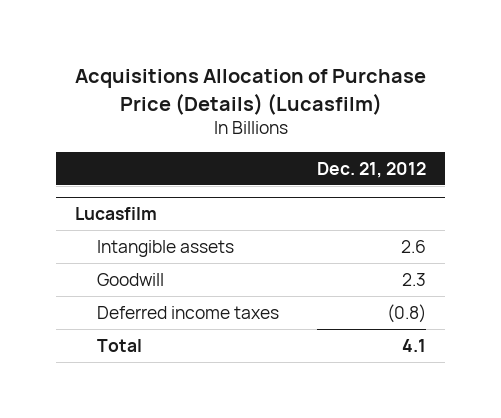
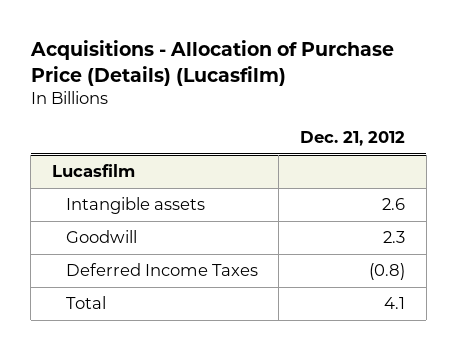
- Acquisitions Allocation of Purchase Price (Details) (Lucasfilm)
+ Acquisitions - Allocation of Purchase Price (Details) (Lucasfilm)
@ Lucasfilm
- Deferred income taxes | (0.8)
+ Deferred Income Taxes | (0.8)

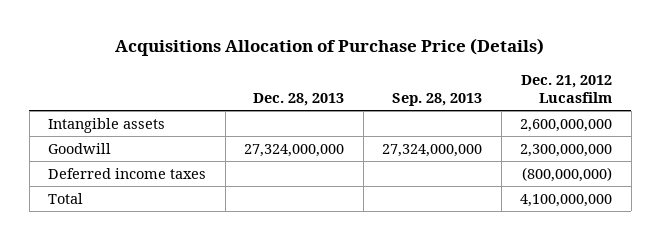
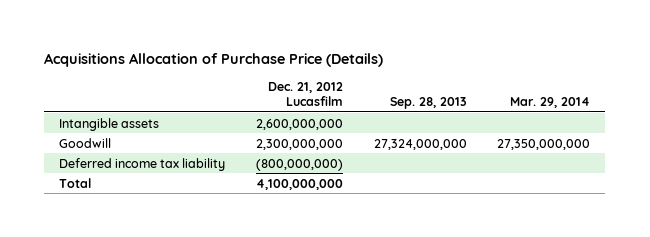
- | Dec. 28, 2013 | Sep. 28, 2013 | Dec. 21, 2012 Lucasfilm
+ | Dec. 21, 2012 Lucasfilm | Sep. 28, 2013 | Mar. 29, 2014
- Deferred income taxes | | | (800,000,000)
+ Deferred income tax liability | (800,000,000) | |

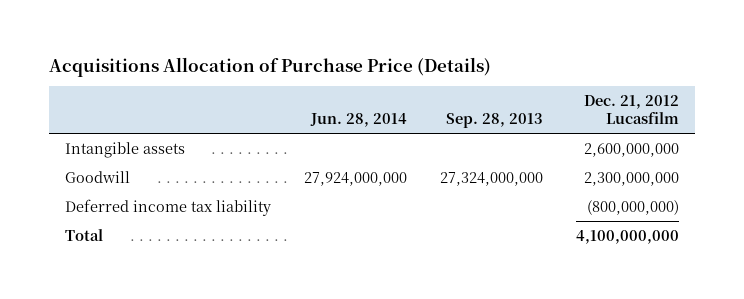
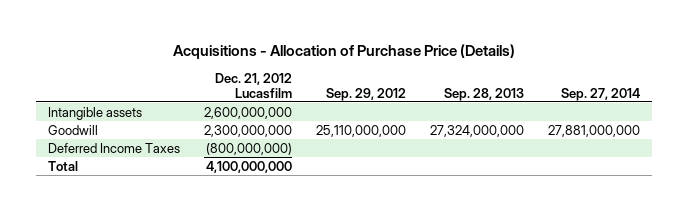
- Acquisitions Allocation of Purchase Price (Details)
+ Acquisitions - Allocation of Purchase Price (Details)
- | Jun. 28, 2014 | Sep. 28, 2013 | Dec. 21, 2012 Lucasfilm
+ | Dec. 21, 2012 Lucasfilm | Sep. 29, 2012 | Sep. 28, 2013 | Sep. 27, 2014
- Deferred income tax liability | | | (800,000,000)
+ Deferred Income Taxes | (800,000,000) | | |

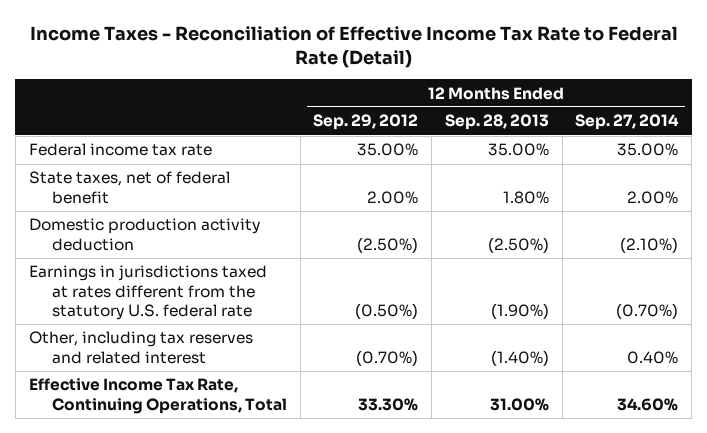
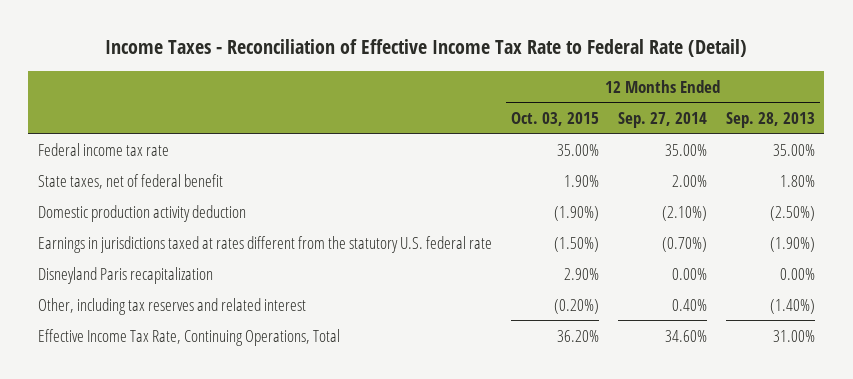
- | 12 Months Ended Sep. 29, 2012 | 12 Months Ended Sep. 28, 2013 | 12 Months Ended Sep. 27, 2014
+ | 12 Months Ended Oct. 03, 2015 | 12 Months Ended Sep. 27, 2014 | 12 Months Ended Sep. 28, 2013
+ Disneyland Paris recapitalization | 2.90% | 0.00% | 0.00%

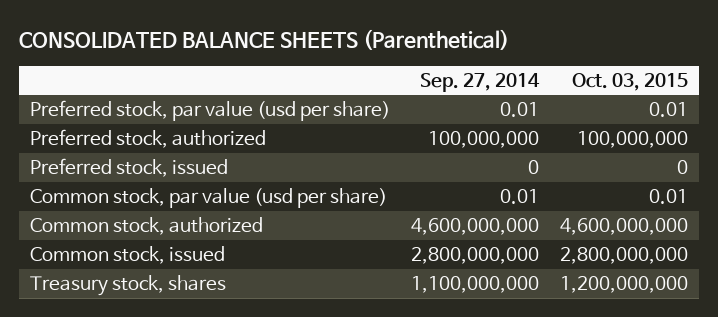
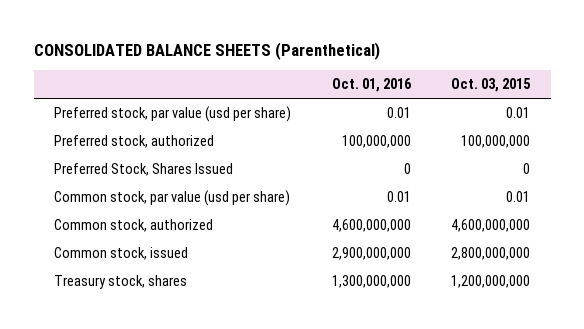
- | Sep. 27, 2014 | Oct. 03, 2015
+ | Oct. 01, 2016 | Oct. 03, 2015
- Preferred stock, issued | 0 | 0
+ Preferred Stock, Shares Issued | 0 | 0

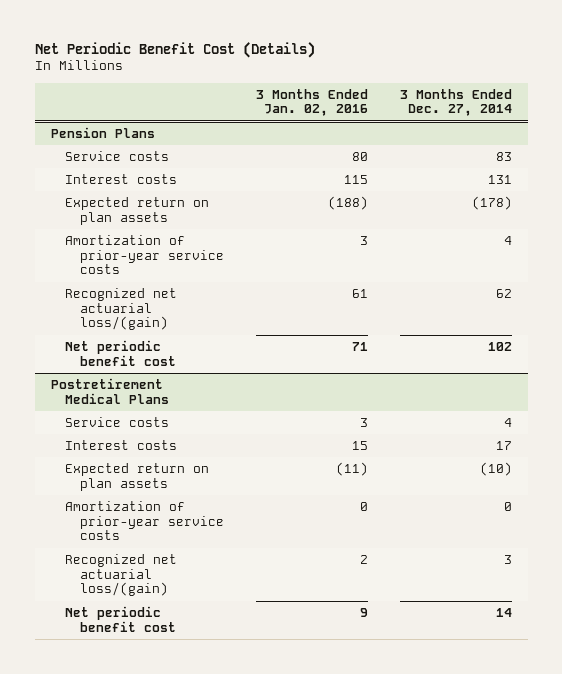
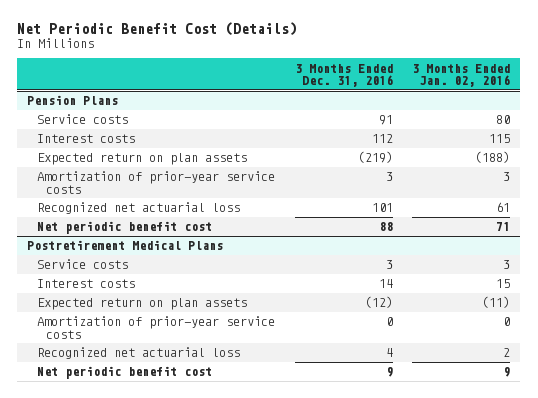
- | 3 Months Ended Jan. 02, 2016 | 3 Months Ended Dec. 27, 2014
+ | 3 Months Ended Dec. 31, 2016 | 3 Months Ended Jan. 02, 2016
@ Pension Plans
- Recognized net actuarial loss/(gain) | 61 | 62
+ Recognized net actuarial loss | 101 | 61
@ Postretirement Medical Plans
- Recognized net actuarial loss/(gain) | 2 | 3
+ Recognized net actuarial loss | 4 | 2

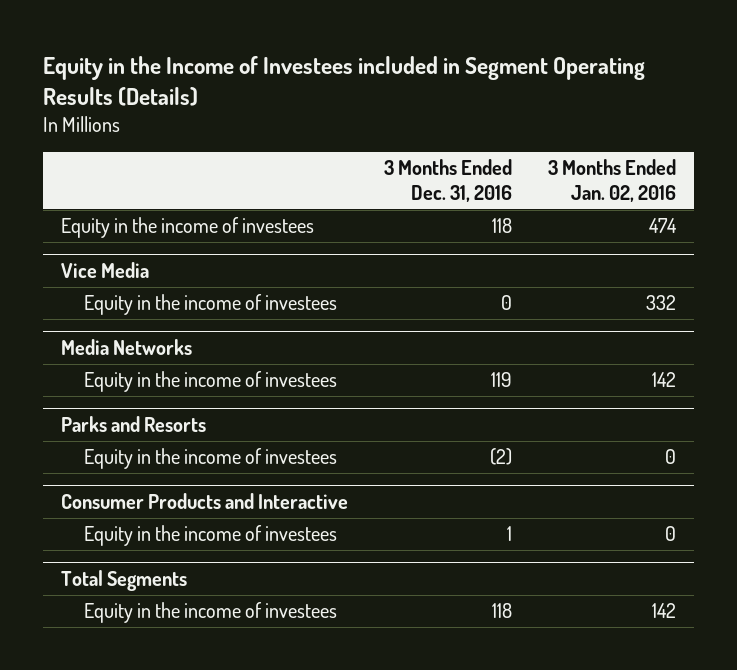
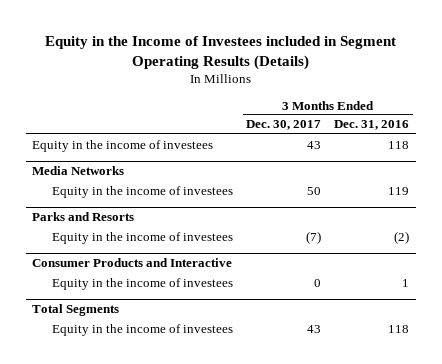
- | 3 Months Ended Dec. 31, 2016 | 3 Months Ended Jan. 02, 2016
+ | 3 Months Ended Dec. 30, 2017 | 3 Months Ended Dec. 31, 2016
- Vice Media
- Equity in the income of investees | 0 | 332

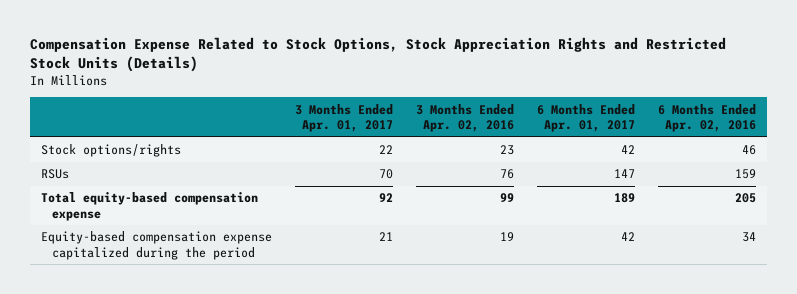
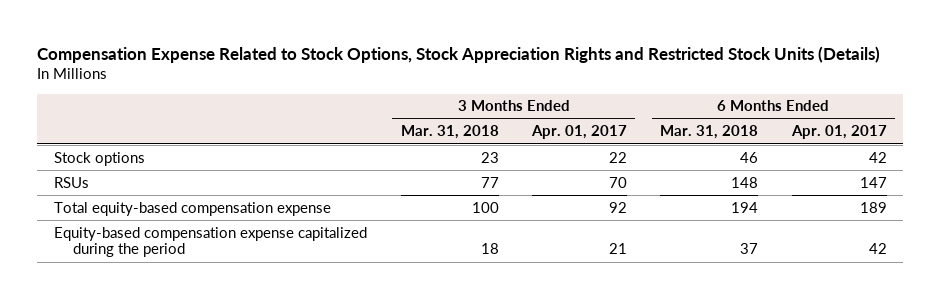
- | 3 Months Ended Apr. 01, 2017 | 3 Months Ended Apr. 02, 2016 | 6 Months Ended Apr. 01, 2017 | 6 Months Ended Apr. 02, 2016
+ | 3 Months Ended Mar. 31, 2018 | 3 Months Ended Apr. 01, 2017 | 6 Months Ended Mar. 31, 2018 | 6 Months Ended Apr. 01, 2017
- Stock options/rights | 22 | 23 | 42 | 46
+ Stock options | 23 | 22 | 46 | 42

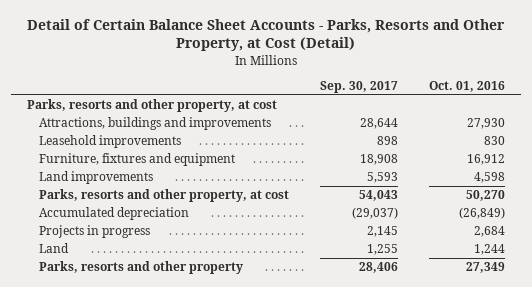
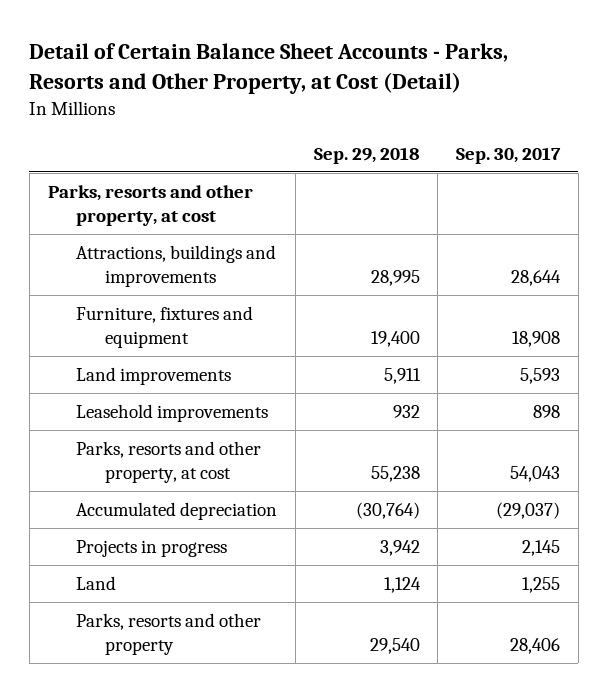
- | Sep. 30, 2017 | Oct. 01, 2016
+ | Sep. 29, 2018 | Sep. 30, 2017
moved down: Leasehold improvements | 932 | 898

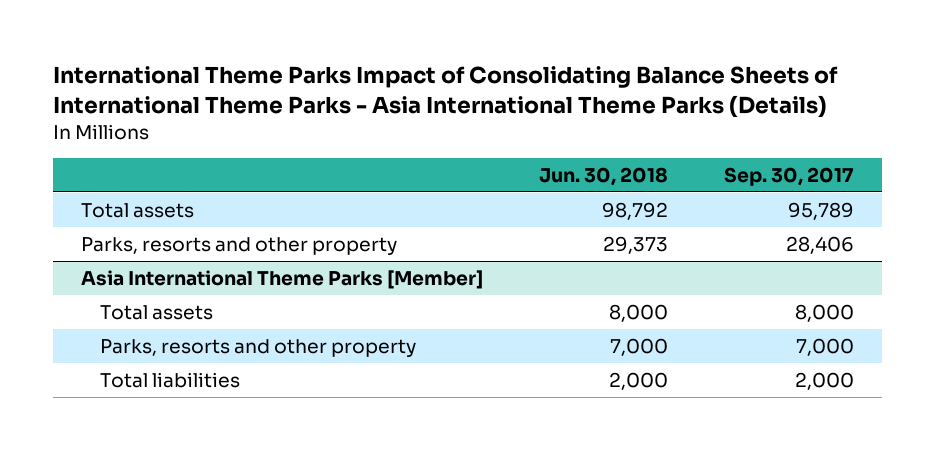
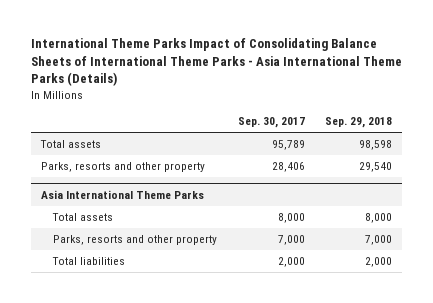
- | Jun. 30, 2018 | Sep. 30, 2017
+ | Sep. 30, 2017 | Sep. 29, 2018
- Asia International Theme Parks [Member]
+ Asia International Theme Parks

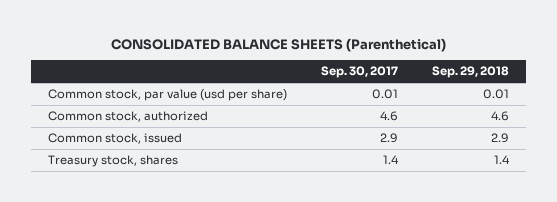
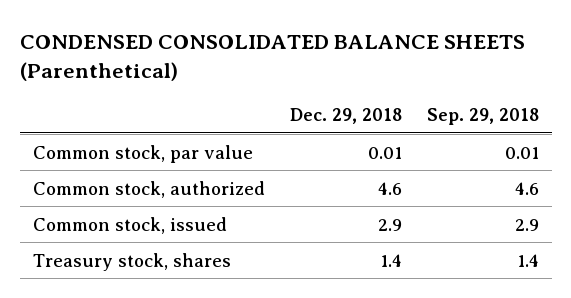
- CONSOLIDATED BALANCE SHEETS (Parenthetical)
+ CONDENSED CONSOLIDATED BALANCE SHEETS (Parenthetical)
- | Sep. 30, 2017 | Sep. 29, 2018
+ | Dec. 29, 2018 | Sep. 29, 2018
- Common stock, par value (usd per share) | 0.01 | 0.01
+ Common stock, par value | 0.01 | 0.01

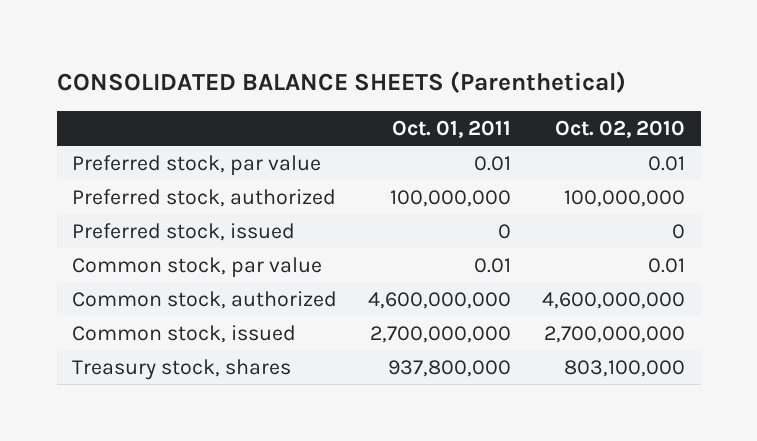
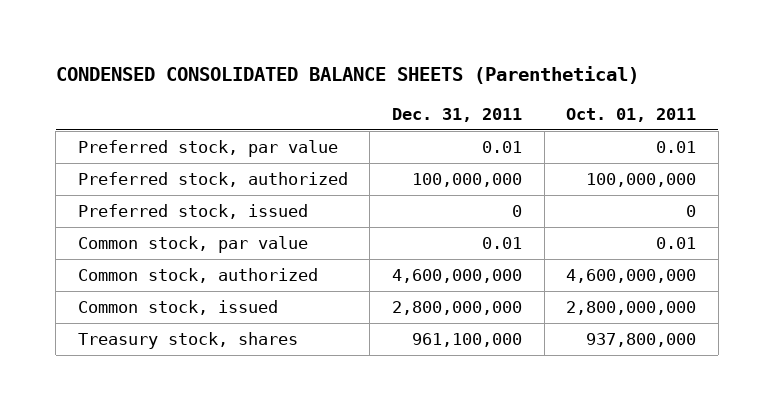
- CONSOLIDATED BALANCE SHEETS (Parenthetical)
+ CONDENSED CONSOLIDATED BALANCE SHEETS (Parenthetical)
- | Oct. 01, 2011 | Oct. 02, 2010
+ | Dec. 31, 2011 | Oct. 01, 2011
- Common stock, issued | 2,700,000,000 | 2,700,000,000
+ Common stock, issued | 2,800,000,000 | 2,800,000,000

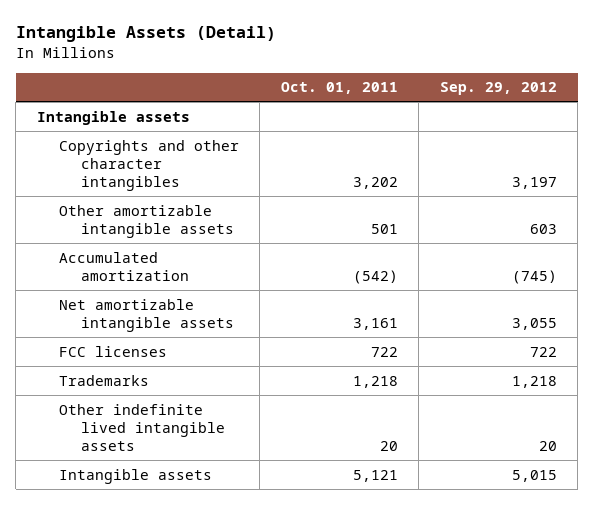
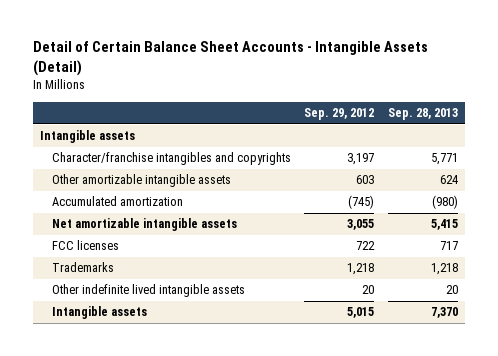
- Intangible Assets (Detail)
+ Detail of Certain Balance Sheet Accounts - Intangible Assets (Detail)
- | Oct. 01, 2011 | Sep. 29, 2012
+ | Sep. 29, 2012 | Sep. 28, 2013
- Copyrights and other character intangibles | 3,202 | 3,197
+ Character/franchise intangibles and copyrights | 3,197 | 5,771

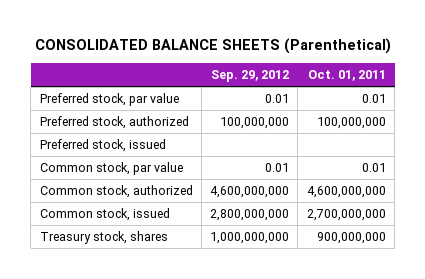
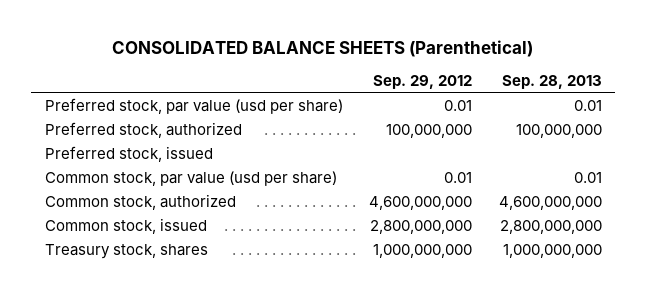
- | Sep. 29, 2012 | Oct. 01, 2011
+ | Sep. 29, 2012 | Sep. 28, 2013
- Preferred stock, par value | 0.01 | 0.01
+ Preferred stock, par value (usd per share) | 0.01 | 0.01
- Common stock, par value | 0.01 | 0.01
+ Common stock, par value (usd per share) | 0.01 | 0.01

